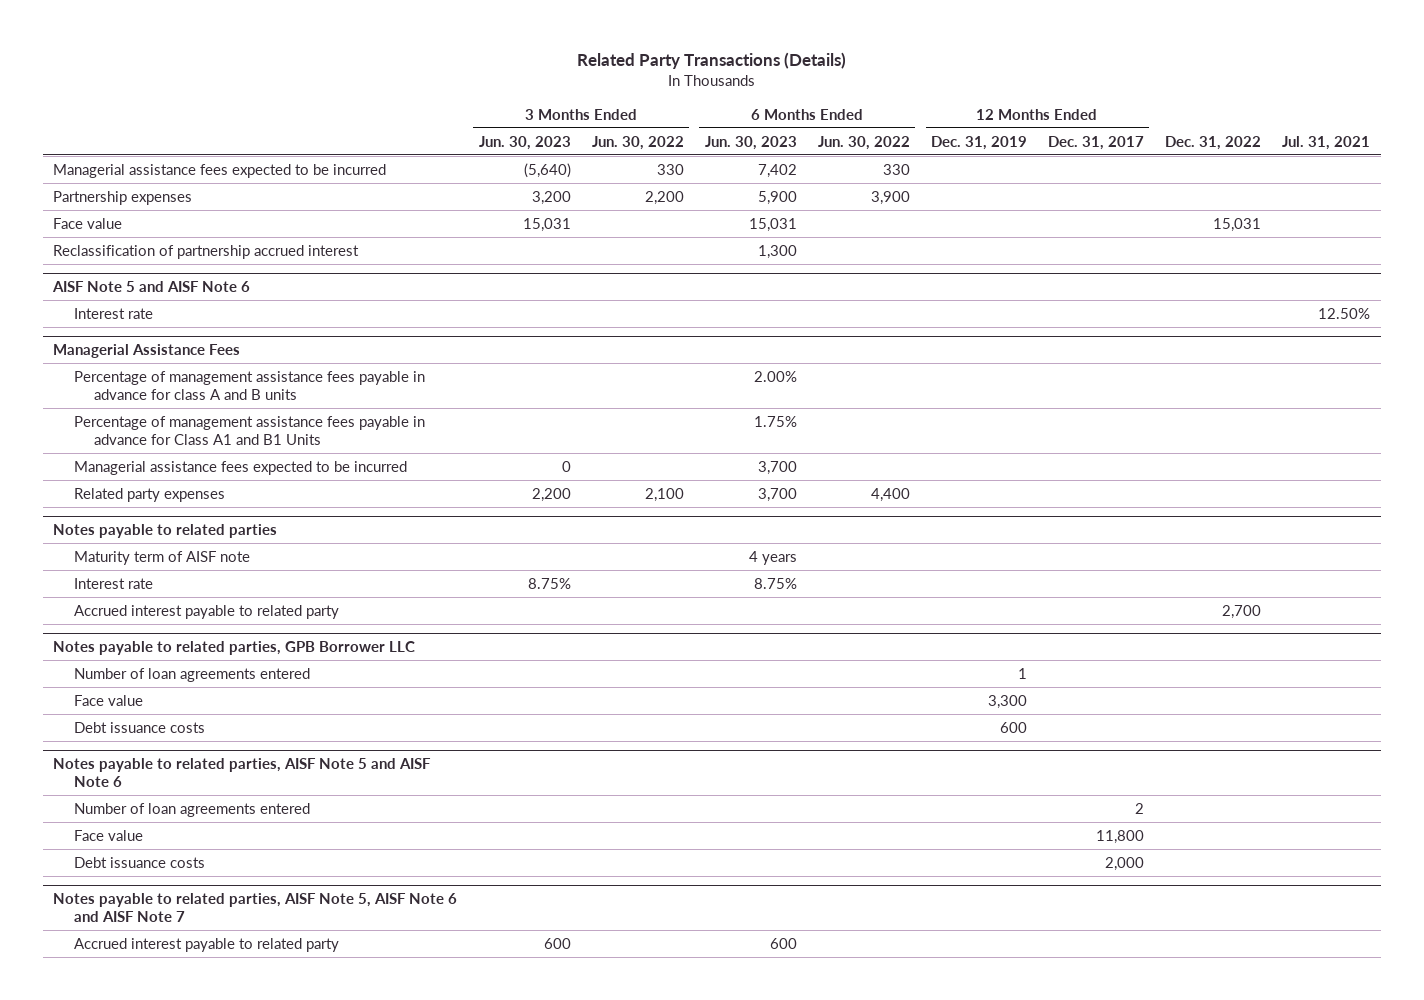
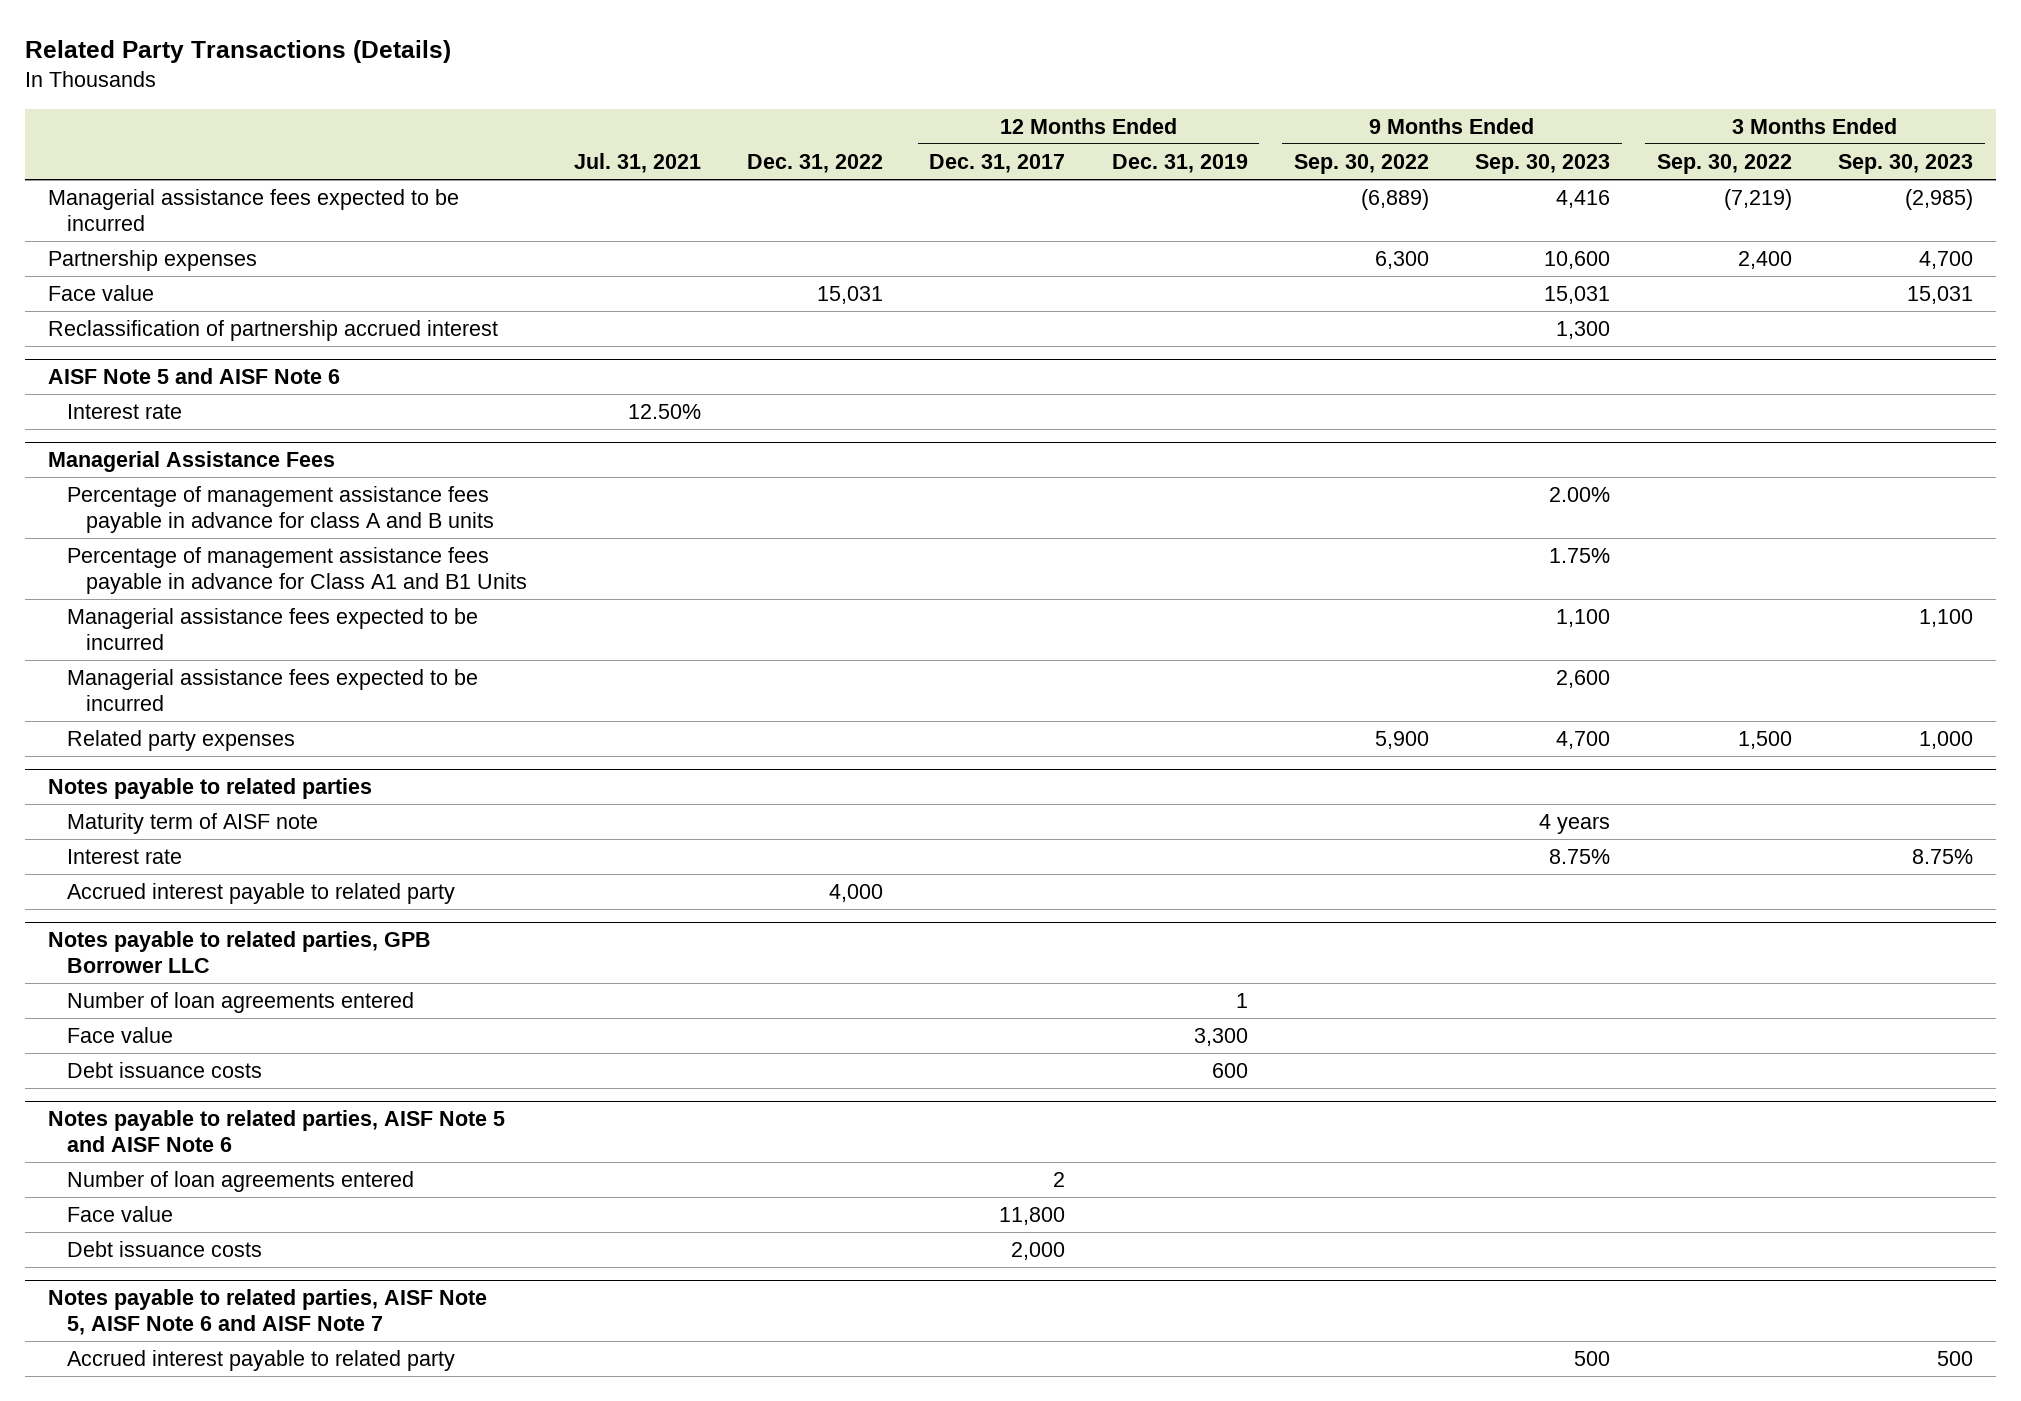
- | 3 Months Ended Jun. 30, 2023 | 3 Months Ended Jun. 30, 2022 | 6 Months Ended Jun. 30, 2023 | 6 Months Ended Jun. 30, 2022 | 12 Months Ended Dec. 31, 2019 | 12 Months Ended Dec. 31, 2017 | Dec. 31, 2022 | Jul. 31, 2021
+ | Jul. 31, 2021 | Dec. 31, 2022 | 12 Months Ended Dec. 31, 2017 | 12 Months Ended Dec. 31, 2019 | 9 Months Ended Sep. 30, 2022 | 9 Months Ended Sep. 30, 2023 | 3 Months Ended Sep. 30, 2022 | 3 Months Ended Sep. 30, 2023
@ Managerial Assistance Fees
+ Managerial assistance fees expected to be incurred | | | | | | 2,600 | |
@ Notes payable to related parties
- Accrued interest payable to related party | | | | | | | 2,700 |
+ Accrued interest payable to related party | | 4,000 | | | | | |

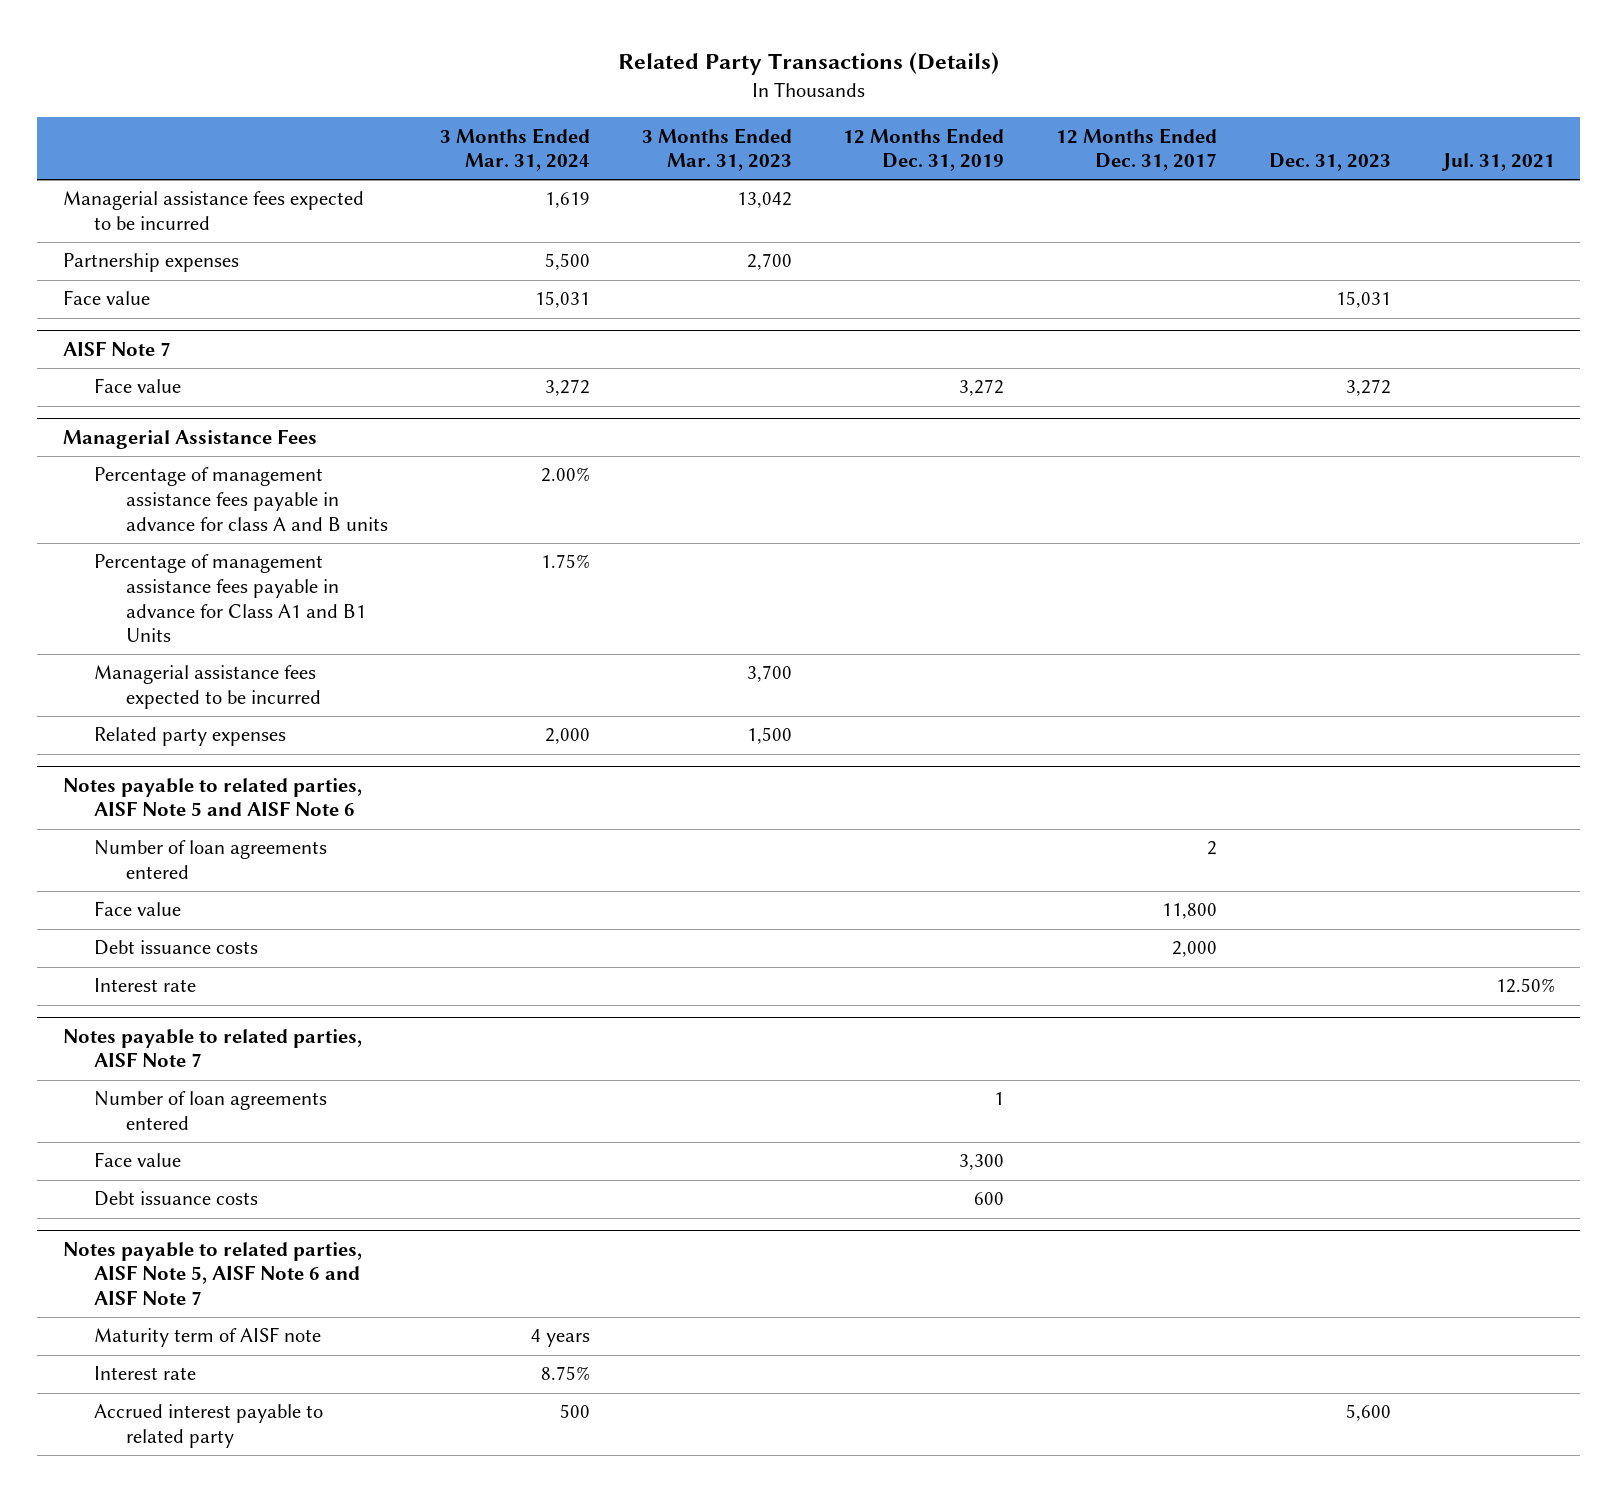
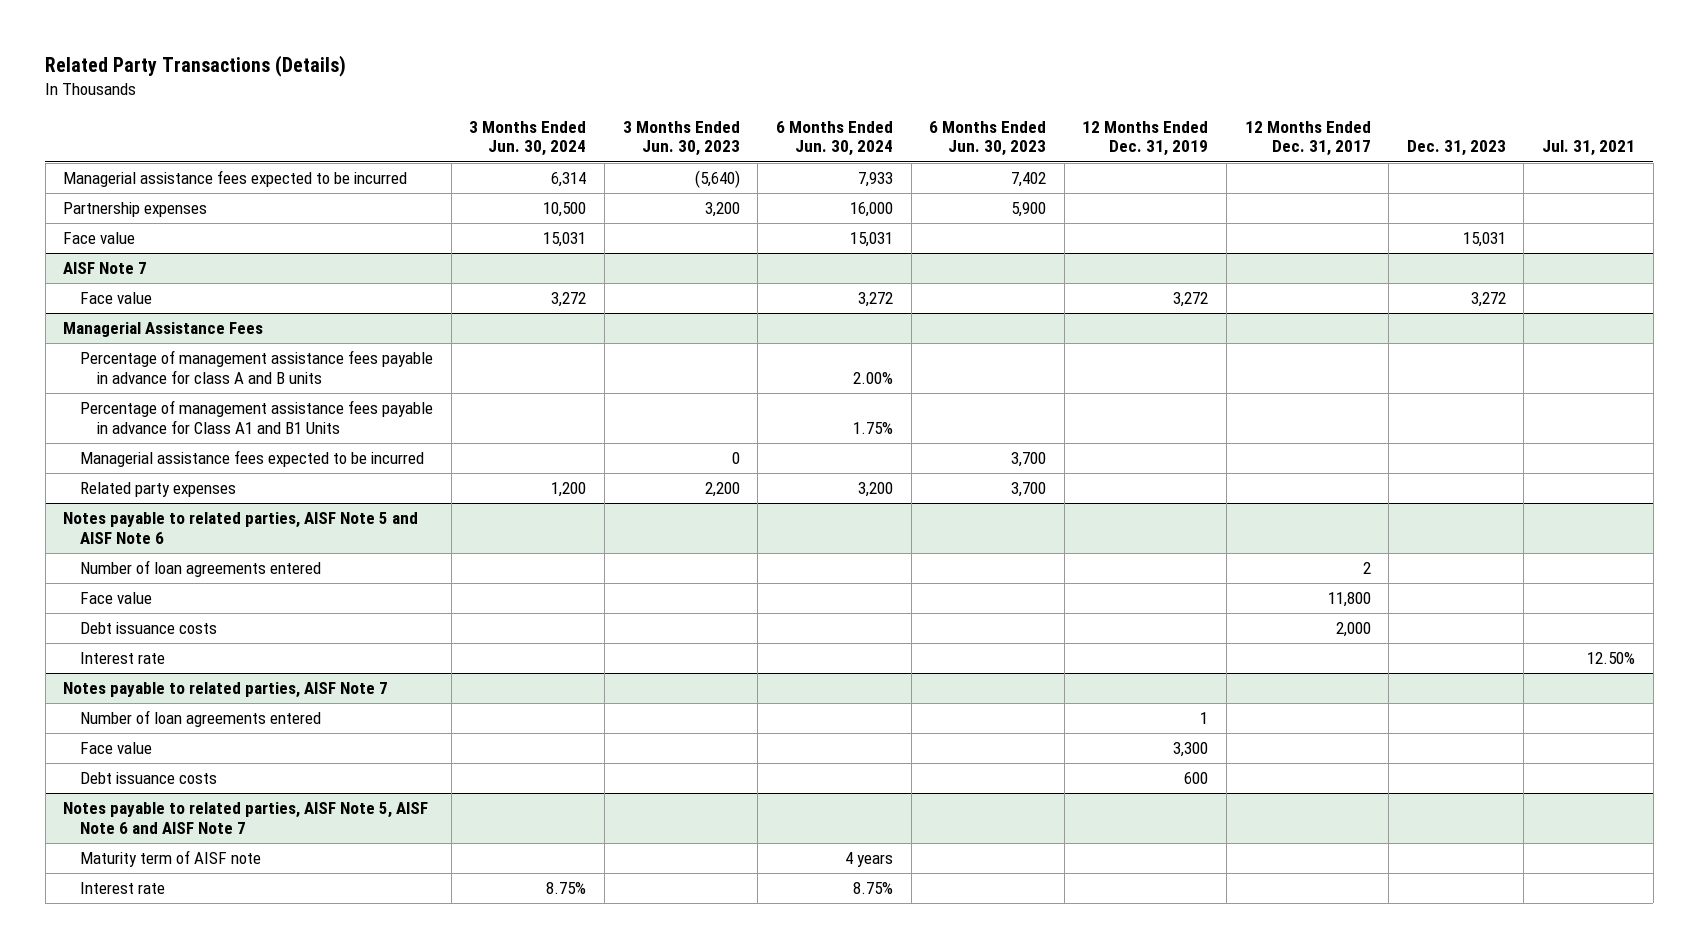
- | 3 Months Ended Mar. 31, 2024 | 3 Months Ended Mar. 31, 2023 | 12 Months Ended Dec. 31, 2019 | 12 Months Ended Dec. 31, 2017 | Dec. 31, 2023 | Jul. 31, 2021
+ | 3 Months Ended Jun. 30, 2024 | 3 Months Ended Jun. 30, 2023 | 6 Months Ended Jun. 30, 2024 | 6 Months Ended Jun. 30, 2023 | 12 Months Ended Dec. 31, 2019 | 12 Months Ended Dec. 31, 2017 | Dec. 31, 2023 | Jul. 31, 2021
@ Notes payable to related parties, AISF Note 5, AISF Note 6 and AISF Note 7
- Accrued interest payable to related party | 500 | | | | 5,600 |

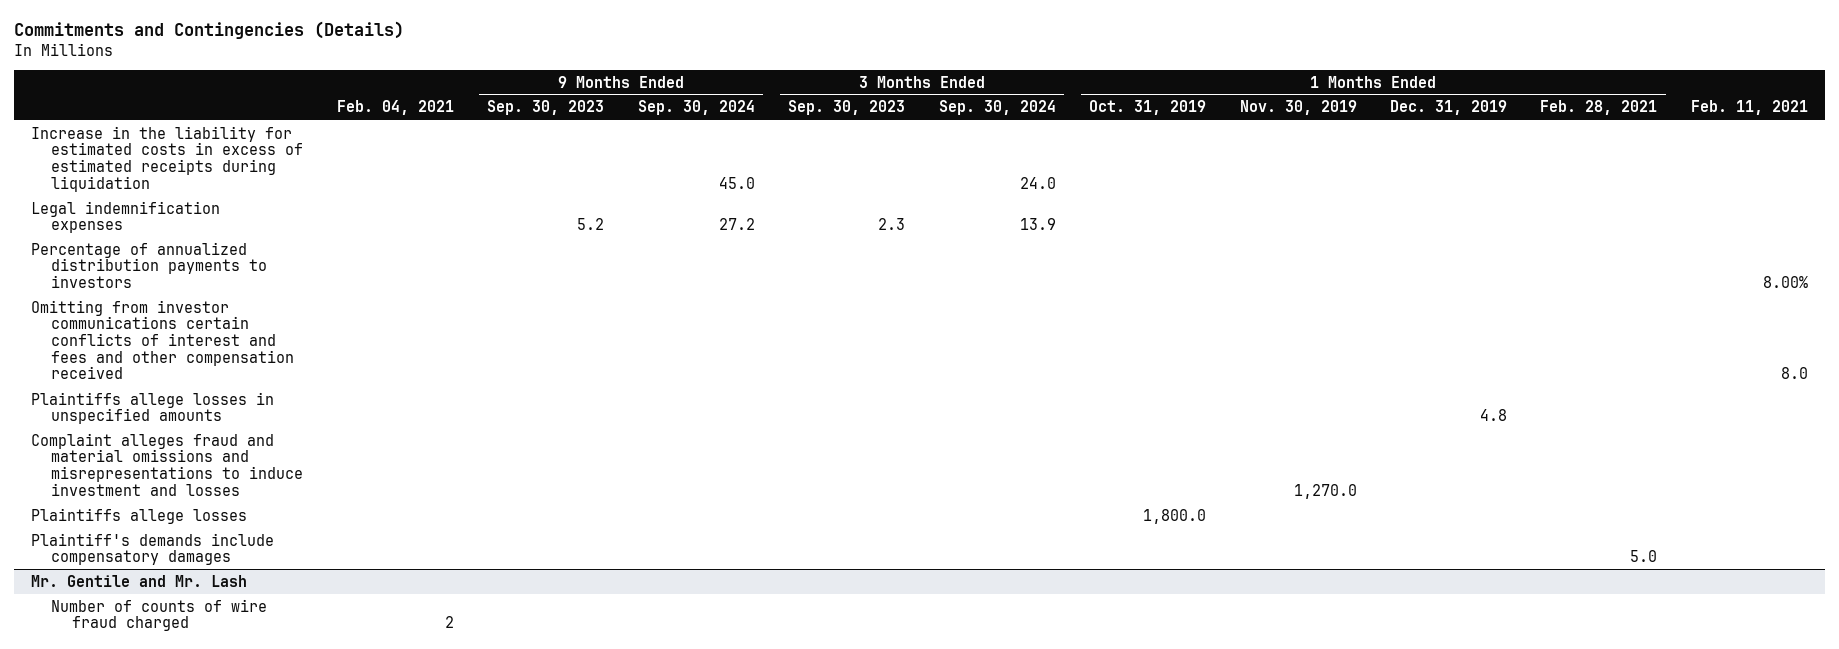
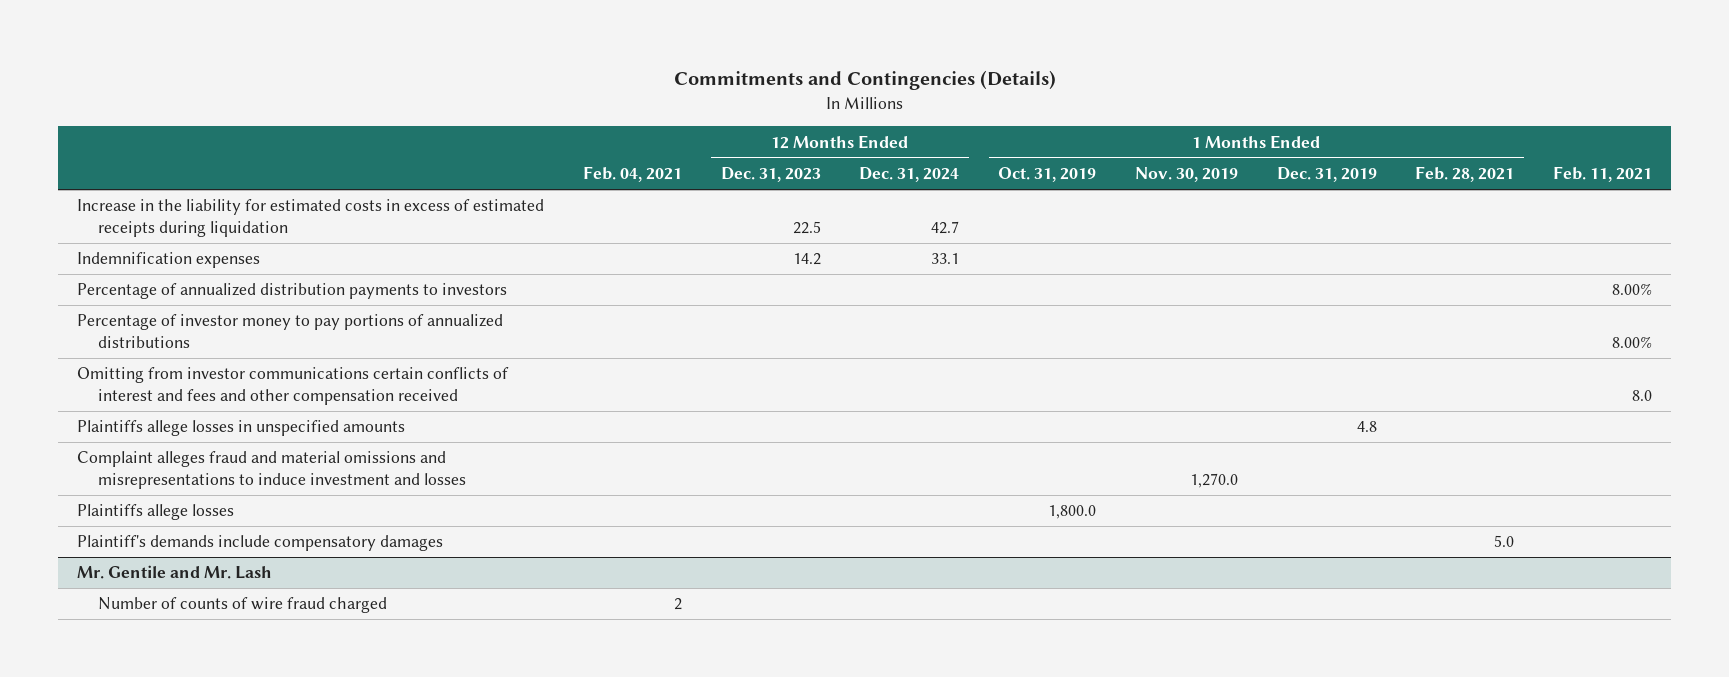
- | Feb. 04, 2021 | 9 Months Ended Sep. 30, 2023 | 9 Months Ended Sep. 30, 2024 | 3 Months Ended Sep. 30, 2023 | 3 Months Ended Sep. 30, 2024 | 1 Months Ended Oct. 31, 2019 | 1 Months Ended Nov. 30, 2019 | 1 Months Ended Dec. 31, 2019 | 1 Months Ended Feb. 28, 2021 | Feb. 11, 2021
+ | Feb. 04, 2021 | 12 Months Ended Dec. 31, 2023 | 12 Months Ended Dec. 31, 2024 | 1 Months Ended Oct. 31, 2019 | 1 Months Ended Nov. 30, 2019 | 1 Months Ended Dec. 31, 2019 | 1 Months Ended Feb. 28, 2021 | Feb. 11, 2021
- Legal indemnification expenses | | 5.2 | 27.2 | 2.3 | 13.9 | | | | |
+ Indemnification expenses | | 14.2 | 33.1 | | | | |
+ Percentage of investor money to pay portions of annualized distributions | | | | | | | | 8.00%

